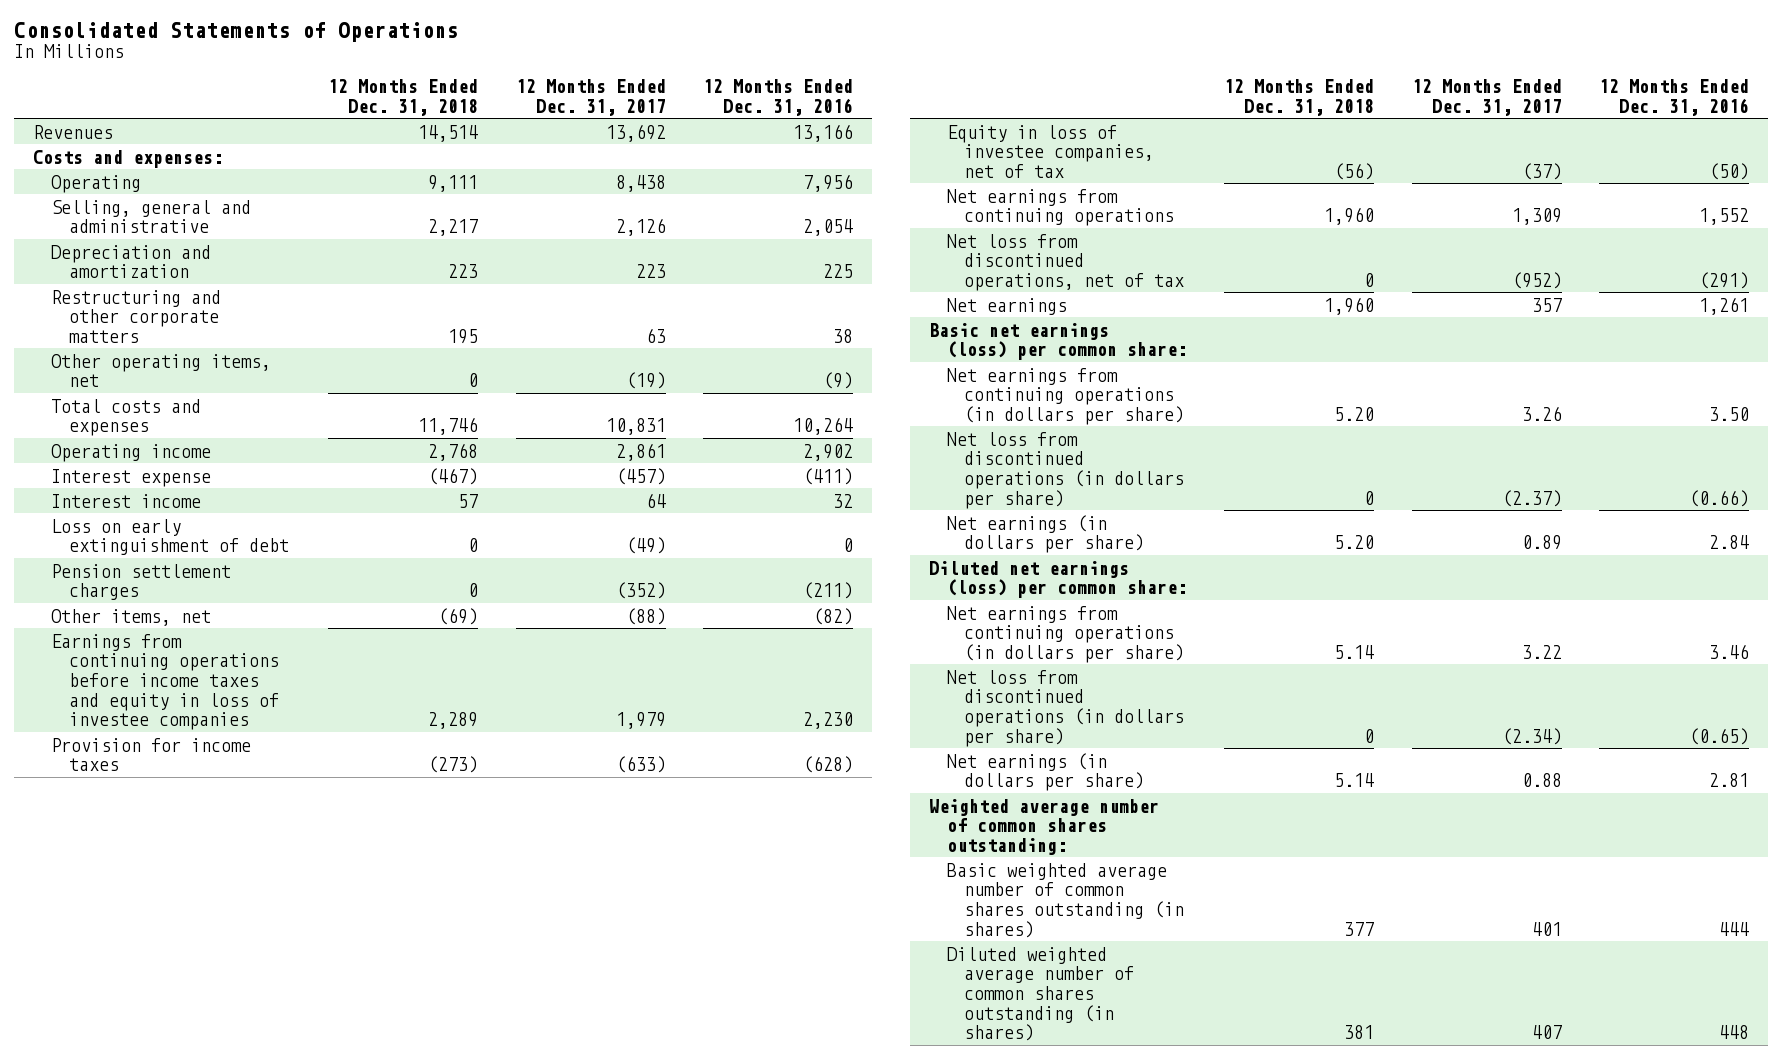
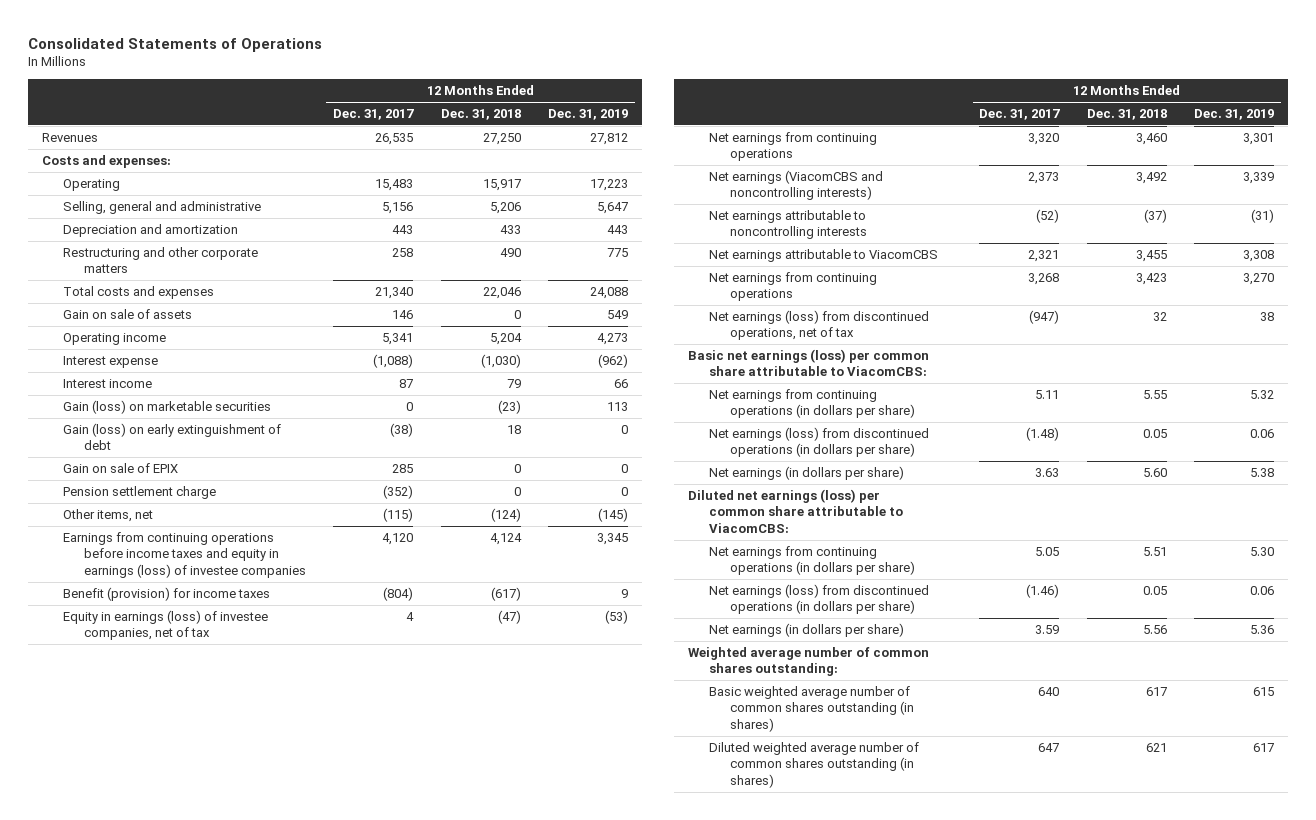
- | 12 Months Ended Dec. 31, 2018 | 12 Months Ended Dec. 31, 2017 | 12 Months Ended Dec. 31, 2016
+ | 12 Months Ended Dec. 31, 2017 | 12 Months Ended Dec. 31, 2018 | 12 Months Ended Dec. 31, 2019
- Revenues | 14,514 | 13,692 | 13,166
+ Revenues | 26,535 | 27,250 | 27,812
- Operating | 9,111 | 8,438 | 7,956
- Selling, general and administrative | 2,217 | 2,126 | 2,054
- Depreciation and amortization | 223 | 223 | 225
- Restructuring and other corporate matters | 195 | 63 | 38
- Other operating items, net | 0 | (19) | (9)
- Total costs and expenses | 11,746 | 10,831 | 10,264
- Operating income | 2,768 | 2,861 | 2,902
- Interest expense | (467) | (457) | (411)
- Interest income | 57 | 64 | 32
- Loss on early extinguishment of debt | 0 | (49) | 0
- Pension settlement charges | 0 | (352) | (211)
- Other items, net | (69) | (88) | (82)
- Earnings from continuing operations before income taxes and equity in loss of investee companies | 2,289 | 1,979 | 2,230
- Provision for income taxes | (273) | (633) | (628)
- Equity in loss of investee companies, net of tax | (56) | (37) | (50)
- Net earnings from continuing operations | 1,960 | 1,309 | 1,552
- Net loss from discontinued operations, net of tax | 0 | (952) | (291)
- Net earnings | 1,960 | 357 | 1,261
- Basic net earnings (loss) per common share:
- Net earnings from continuing operations (in dollars per share) | 5.20 | 3.26 | 3.50
- Net loss from discontinued operations (in dollars per share) | 0 | (2.37) | (0.66)
- Net earnings (in dollars per share) | 5.20 | 0.89 | 2.84
- Diluted net earnings (loss) per common share:
- Net earnings from continuing operations (in dollars per share) | 5.14 | 3.22 | 3.46
- Net loss from discontinued operations (in dollars per share) | 0 | (2.34) | (0.65)
- Net earnings (in dollars per share) | 5.14 | 0.88 | 2.81
+ Operating | 15,483 | 15,917 | 17,223
+ Selling, general and administrative | 5,156 | 5,206 | 5,647
+ Depreciation and amortization | 443 | 433 | 443
+ Restructuring and other corporate matters | 258 | 490 | 775
+ Total costs and expenses | 21,340 | 22,046 | 24,088
+ Gain on sale of assets | 146 | 0 | 549
+ Operating income | 5,341 | 5,204 | 4,273
+ Interest expense | (1,088) | (1,030) | (962)
+ Interest income | 87 | 79 | 66
+ Gain (loss) on marketable securities | 0 | (23) | 113
+ Gain (loss) on early extinguishment of debt | (38) | 18 | 0
+ Gain on sale of EPIX | 285 | 0 | 0
+ Pension settlement charge | (352) | 0 | 0
+ Other items, net | (115) | (124) | (145)
+ Earnings from continuing operations before income taxes and equity in earnings (loss) of investee companies | 4,120 | 4,124 | 3,345
+ Benefit (provision) for income taxes | (804) | (617) | 9
+ Equity in earnings (loss) of investee companies, net of tax | 4 | (47) | (53)
+ Net earnings from continuing operations | 3,320 | 3,460 | 3,301
+ Net earnings (ViacomCBS and noncontrolling interests) | 2,373 | 3,492 | 3,339
+ Net earnings attributable to noncontrolling interests | (52) | (37) | (31)
+ Net earnings attributable to ViacomCBS | 2,321 | 3,455 | 3,308
+ Net earnings from continuing operations | 3,268 | 3,423 | 3,270
+ Net earnings (loss) from discontinued operations, net of tax | (947) | 32 | 38
+ Basic net earnings (loss) per common share attributable to ViacomCBS:
+ Net earnings from continuing operations (in dollars per share) | 5.11 | 5.55 | 5.32
+ Net earnings (loss) from discontinued operations (in dollars per share) | (1.48) | 0.05 | 0.06
+ Net earnings (in dollars per share) | 3.63 | 5.60 | 5.38
+ Diluted net earnings (loss) per common share attributable to ViacomCBS:
+ Net earnings from continuing operations (in dollars per share) | 5.05 | 5.51 | 5.30
+ Net earnings (loss) from discontinued operations (in dollars per share) | (1.46) | 0.05 | 0.06
+ Net earnings (in dollars per share) | 3.59 | 5.56 | 5.36
- Basic weighted average number of common shares outstanding (in shares) | 377 | 401 | 444
- Diluted weighted average number of common shares outstanding (in shares) | 381 | 407 | 448
+ Basic weighted average number of common shares outstanding (in shares) | 640 | 617 | 615
+ Diluted weighted average number of common shares outstanding (in shares) | 647 | 621 | 617

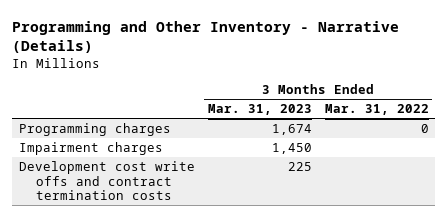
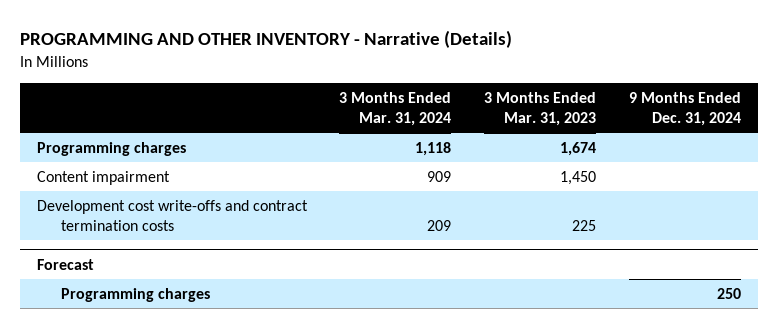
- Programming and Other Inventory - Narrative (Details)
+ PROGRAMMING AND OTHER INVENTORY - Narrative (Details)
- | 3 Months Ended Mar. 31, 2023 | 3 Months Ended Mar. 31, 2022
+ | 3 Months Ended Mar. 31, 2024 | 3 Months Ended Mar. 31, 2023 | 9 Months Ended Dec. 31, 2024
- Impairment charges | 1,450 |
- Development cost write offs and contract termination costs | 225 |
+ Content impairment | 909 | 1,450 |
+ Development cost write-offs and contract termination costs | 209 | 225 |
+ Forecast
+ Programming charges | | | 250

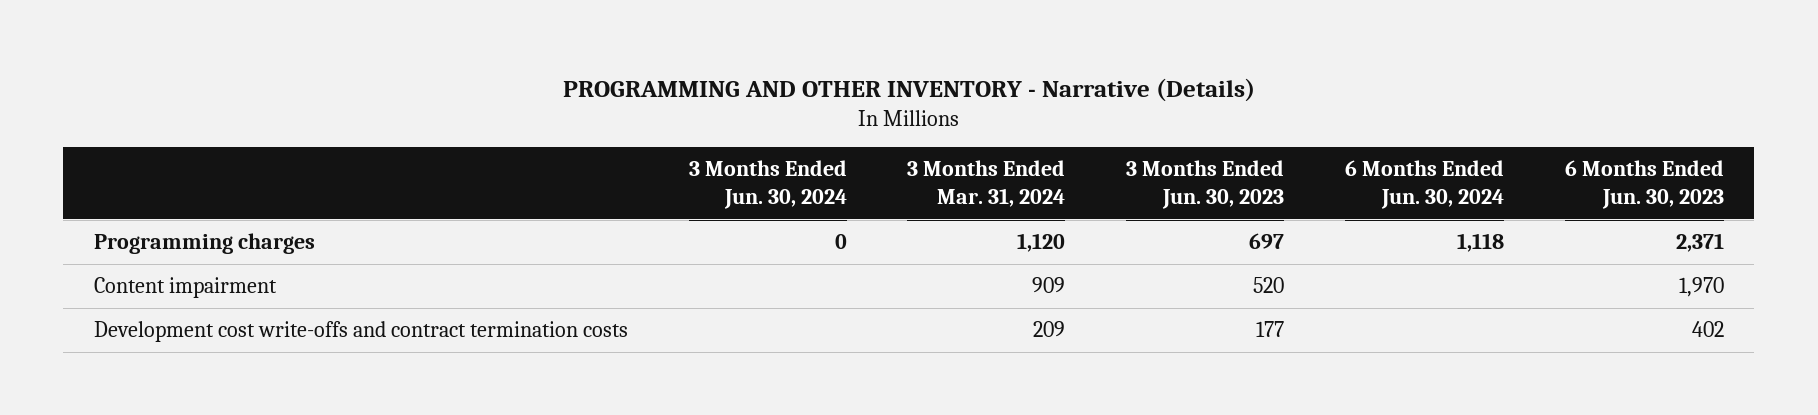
- | 3 Months Ended Mar. 31, 2024 | 3 Months Ended Mar. 31, 2023 | 9 Months Ended Dec. 31, 2024
+ | 3 Months Ended Jun. 30, 2024 | 3 Months Ended Mar. 31, 2024 | 3 Months Ended Jun. 30, 2023 | 6 Months Ended Jun. 30, 2024 | 6 Months Ended Jun. 30, 2023
- Programming charges | 1,118 | 1,674 |
+ Programming charges | 0 | 1,120 | 697 | 1,118 | 2,371
- Forecast
- Programming charges | | | 250

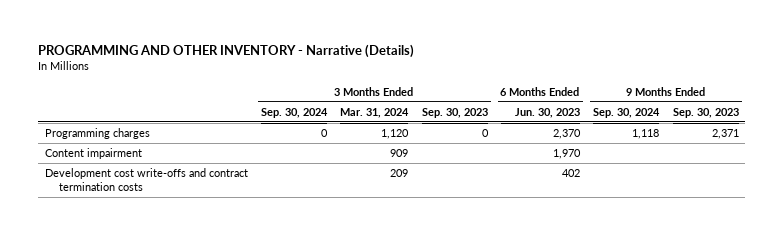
- | 3 Months Ended Jun. 30, 2024 | 3 Months Ended Mar. 31, 2024 | 3 Months Ended Jun. 30, 2023 | 6 Months Ended Jun. 30, 2024 | 6 Months Ended Jun. 30, 2023
+ | 3 Months Ended Sep. 30, 2024 | 3 Months Ended Mar. 31, 2024 | 3 Months Ended Sep. 30, 2023 | 6 Months Ended Jun. 30, 2023 | 9 Months Ended Sep. 30, 2024 | 9 Months Ended Sep. 30, 2023
- Programming charges | 0 | 1,120 | 697 | 1,118 | 2,371
+ Programming charges | 0 | 1,120 | 0 | 2,370 | 1,118 | 2,371

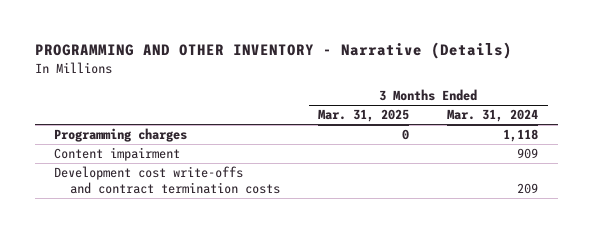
- | 3 Months Ended Sep. 30, 2024 | 3 Months Ended Mar. 31, 2024 | 3 Months Ended Sep. 30, 2023 | 6 Months Ended Jun. 30, 2023 | 9 Months Ended Sep. 30, 2024 | 9 Months Ended Sep. 30, 2023
+ | 3 Months Ended Mar. 31, 2025 | 3 Months Ended Mar. 31, 2024
- Programming charges | 0 | 1,120 | 0 | 2,370 | 1,118 | 2,371
+ Programming charges | 0 | 1,118

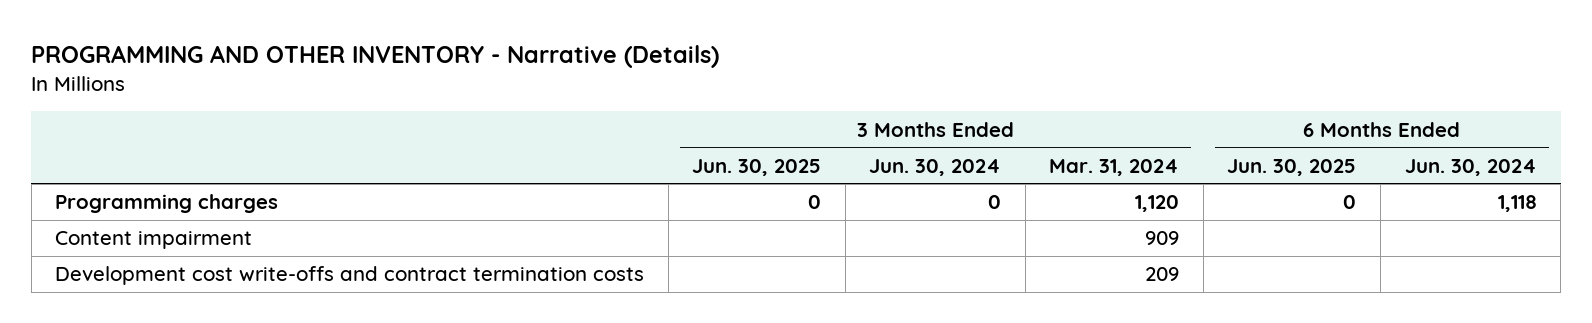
- | 3 Months Ended Mar. 31, 2025 | 3 Months Ended Mar. 31, 2024
+ | 3 Months Ended Jun. 30, 2025 | 3 Months Ended Jun. 30, 2024 | 3 Months Ended Mar. 31, 2024 | 6 Months Ended Jun. 30, 2025 | 6 Months Ended Jun. 30, 2024
- Programming charges | 0 | 1,118
+ Programming charges | 0 | 0 | 1,120 | 0 | 1,118

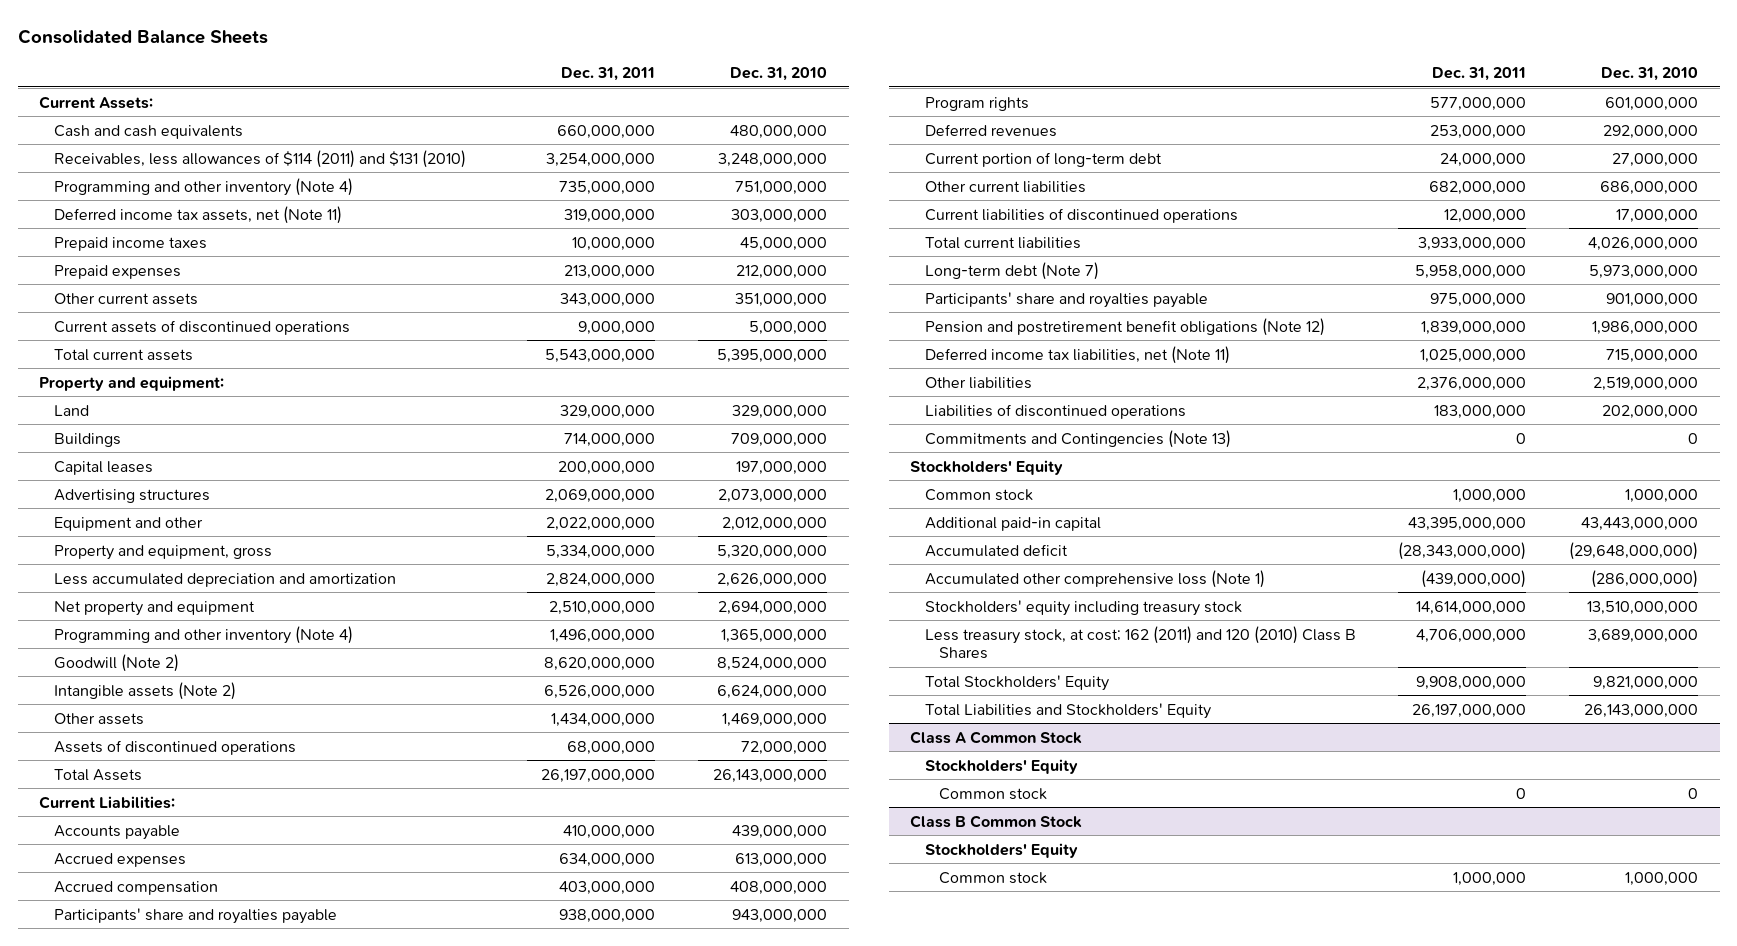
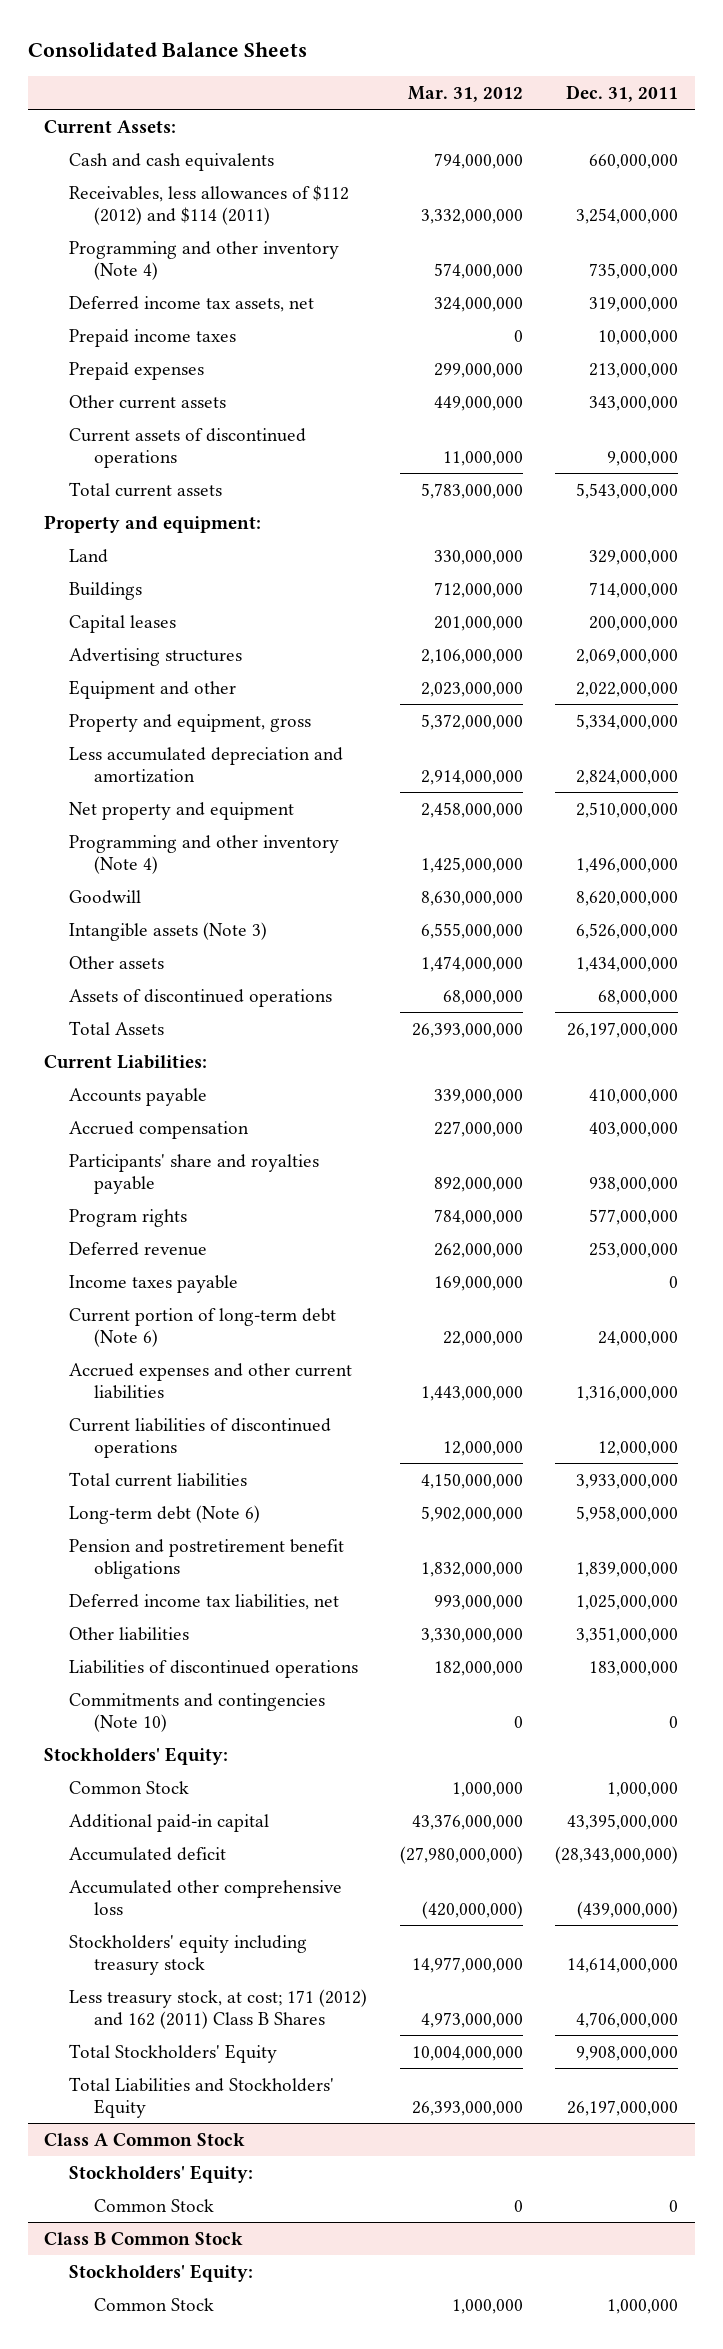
- | Dec. 31, 2011 | Dec. 31, 2010
+ | Mar. 31, 2012 | Dec. 31, 2011
- Receivables, less allowances of $114 (2011) and $131 (2010) | 3,254,000,000 | 3,248,000,000
+ Receivables, less allowances of $112 (2012) and $114 (2011) | 3,332,000,000 | 3,254,000,000
- Deferred income tax assets, net (Note 11) | 319,000,000 | 303,000,000
+ Deferred income tax assets, net | 324,000,000 | 319,000,000
- Goodwill (Note 2) | 8,620,000,000 | 8,524,000,000
- Intangible assets (Note 2) | 6,526,000,000 | 6,624,000,000
+ Goodwill | 8,630,000,000 | 8,620,000,000
+ Intangible assets (Note 3) | 6,555,000,000 | 6,526,000,000
- Accrued expenses | 634,000,000 | 613,000,000
- Deferred revenues | 253,000,000 | 292,000,000
- Current portion of long-term debt | 24,000,000 | 27,000,000
- Other current liabilities | 682,000,000 | 686,000,000
+ Deferred revenue | 262,000,000 | 253,000,000
+ Income taxes payable | 169,000,000 | 0
+ Current portion of long-term debt (Note 6) | 22,000,000 | 24,000,000
+ Accrued expenses and other current liabilities | 1,443,000,000 | 1,316,000,000
- Long-term debt (Note 7) | 5,958,000,000 | 5,973,000,000
- Participants' share and royalties payable | 975,000,000 | 901,000,000
- Pension and postretirement benefit obligations (Note 12) | 1,839,000,000 | 1,986,000,000
- Deferred income tax liabilities, net (Note 11) | 1,025,000,000 | 715,000,000
- Other liabilities | 2,376,000,000 | 2,519,000,000
+ Long-term debt (Note 6) | 5,902,000,000 | 5,958,000,000
+ Pension and postretirement benefit obligations | 1,832,000,000 | 1,839,000,000
+ Deferred income tax liabilities, net | 993,000,000 | 1,025,000,000
+ Other liabilities | 3,330,000,000 | 3,351,000,000
- Commitments and Contingencies (Note 13) | 0 | 0
- Stockholders' Equity
- Common stock | 1,000,000 | 1,000,000
+ Commitments and contingencies (Note 10) | 0 | 0
+ Stockholders' Equity:
+ Common Stock | 1,000,000 | 1,000,000
- Accumulated other comprehensive loss (Note 1) | (439,000,000) | (286,000,000)
+ Accumulated other comprehensive loss | (420,000,000) | (439,000,000)
- Less treasury stock, at cost; 162 (2011) and 120 (2010) Class B Shares | 4,706,000,000 | 3,689,000,000
+ Less treasury stock, at cost; 171 (2012) and 162 (2011) Class B Shares | 4,973,000,000 | 4,706,000,000
@ Class A Common Stock
- Stockholders' Equity
- Common stock | 0 | 0
+ Stockholders' Equity:
+ Common Stock | 0 | 0
@ Class B Common Stock
- Stockholders' Equity
- Common stock | 1,000,000 | 1,000,000
+ Stockholders' Equity:
+ Common Stock | 1,000,000 | 1,000,000

